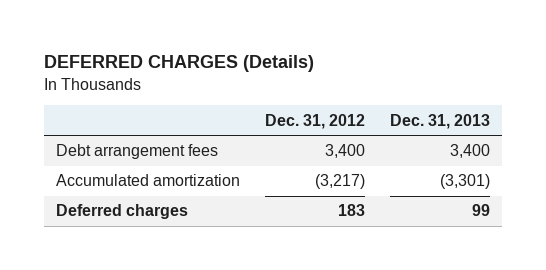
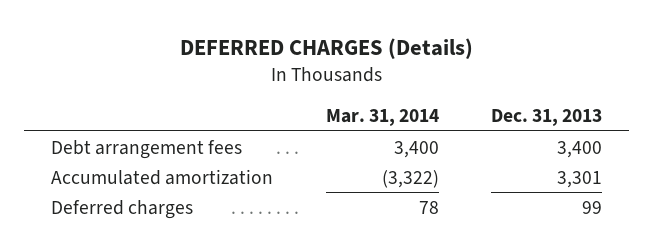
- | Dec. 31, 2012 | Dec. 31, 2013
+ | Mar. 31, 2014 | Dec. 31, 2013
- Accumulated amortization | (3,217) | (3,301)
+ Accumulated amortization | (3,322) | 3,301

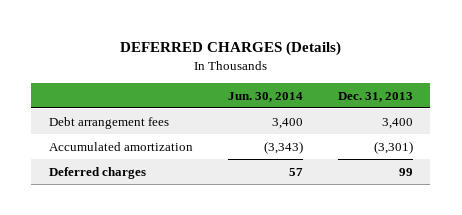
- | Mar. 31, 2014 | Dec. 31, 2013
+ | Jun. 30, 2014 | Dec. 31, 2013
- Accumulated amortization | (3,322) | 3,301
+ Accumulated amortization | (3,343) | (3,301)

